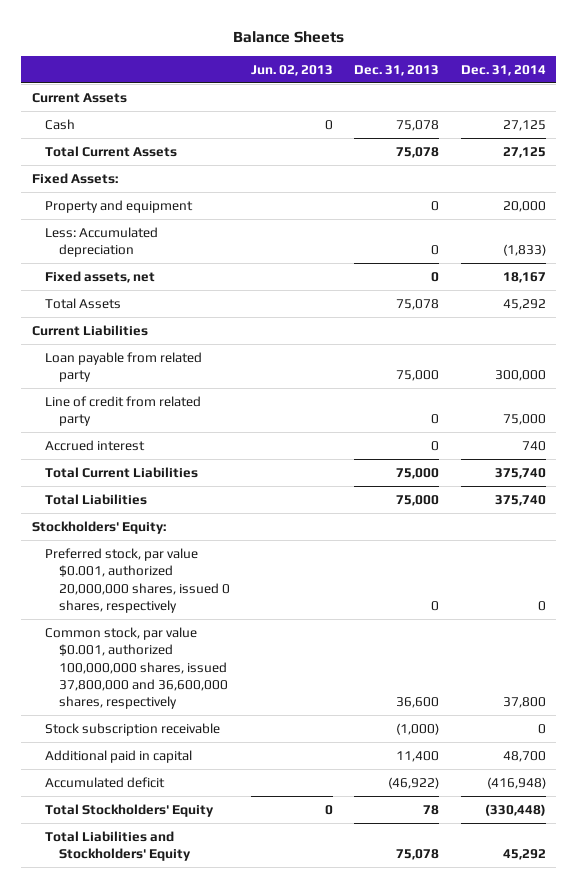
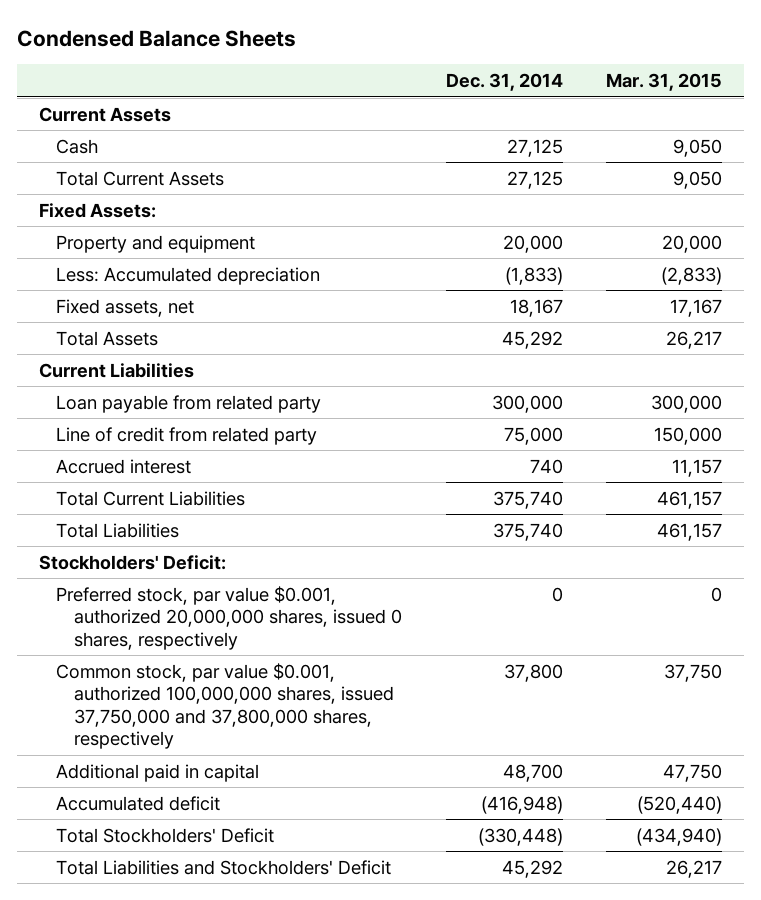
- Balance Sheets
+ Condensed Balance Sheets
- | Jun. 02, 2013 | Dec. 31, 2013 | Dec. 31, 2014
+ | Dec. 31, 2014 | Mar. 31, 2015
- Stockholders' Equity:
+ Stockholders' Deficit:
- Common stock, par value $0.001, authorized 100,000,000 shares, issued 37,800,000 and 36,600,000 shares, respectively | | 36,600 | 37,800
- Stock subscription receivable | | (1,000) | 0
+ Common stock, par value $0.001, authorized 100,000,000 shares, issued 37,750,000 and 37,800,000 shares, respectively | 37,800 | 37,750
- Total Stockholders' Equity | 0 | 78 | (330,448)
- Total Liabilities and Stockholders' Equity | | 75,078 | 45,292
+ Total Stockholders' Deficit | (330,448) | (434,940)
+ Total Liabilities and Stockholders' Deficit | 45,292 | 26,217

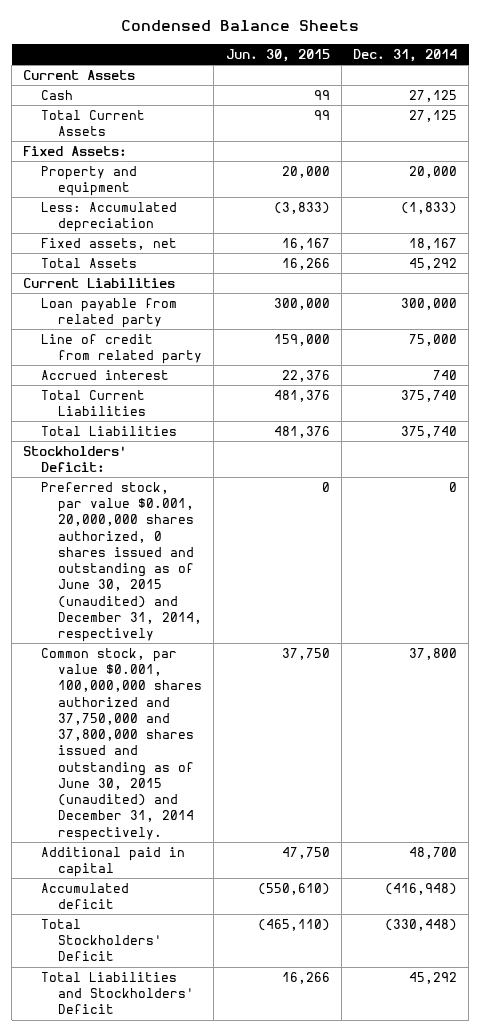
- | Dec. 31, 2014 | Mar. 31, 2015
+ | Jun. 30, 2015 | Dec. 31, 2014
- Preferred stock, par value $0.001, authorized 20,000,000 shares, issued 0 shares, respectively | 0 | 0
- Common stock, par value $0.001, authorized 100,000,000 shares, issued 37,750,000 and 37,800,000 shares, respectively | 37,800 | 37,750
+ Preferred stock, par value $0.001, 20,000,000 shares authorized, 0 shares issued and outstanding as of June 30, 2015 (unaudited) and December 31, 2014, respectively | 0 | 0
+ Common stock, par value $0.001, 100,000,000 shares authorized and 37,750,000 and 37,800,000 shares issued and outstanding as of June 30, 2015 (unaudited) and December 31, 2014 respectively. | 37,750 | 37,800

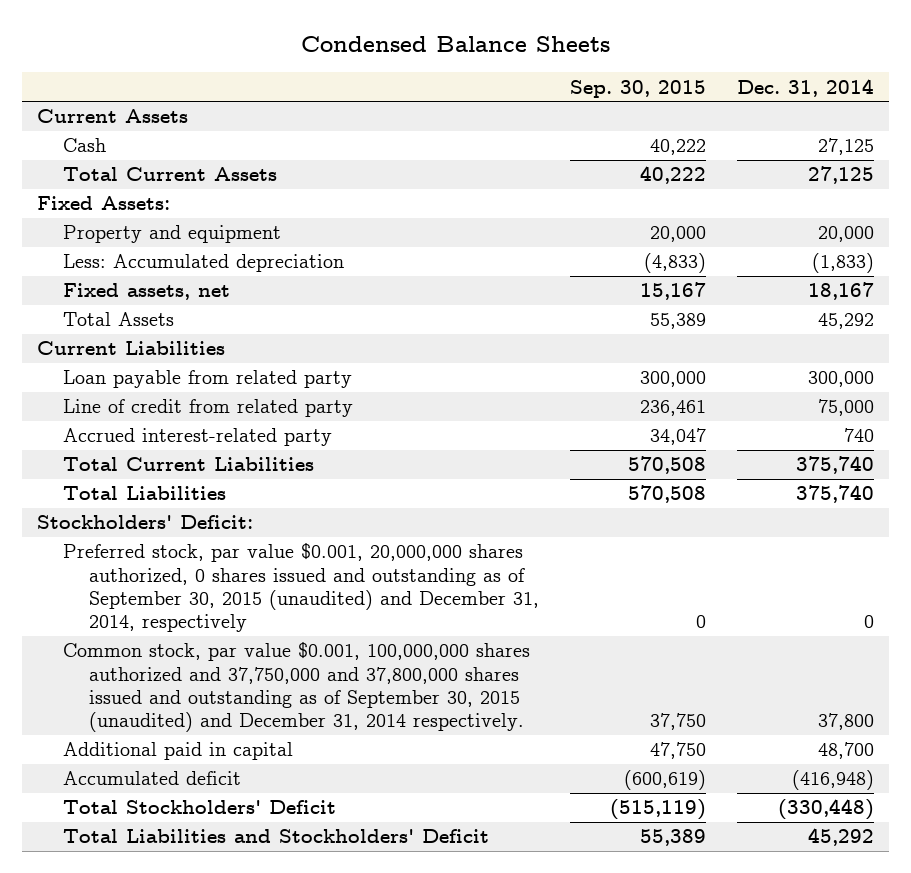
- | Jun. 30, 2015 | Dec. 31, 2014
+ | Sep. 30, 2015 | Dec. 31, 2014
- Accrued interest | 22,376 | 740
+ Accrued interest-related party | 34,047 | 740
- Preferred stock, par value $0.001, 20,000,000 shares authorized, 0 shares issued and outstanding as of June 30, 2015 (unaudited) and December 31, 2014, respectively | 0 | 0
- Common stock, par value $0.001, 100,000,000 shares authorized and 37,750,000 and 37,800,000 shares issued and outstanding as of June 30, 2015 (unaudited) and December 31, 2014 respectively. | 37,750 | 37,800
+ Preferred stock, par value $0.001, 20,000,000 shares authorized, 0 shares issued and outstanding as of September 30, 2015 (unaudited) and December 31, 2014, respectively | 0 | 0
+ Common stock, par value $0.001, 100,000,000 shares authorized and 37,750,000 and 37,800,000 shares issued and outstanding as of September 30, 2015 (unaudited) and December 31, 2014 respectively. | 37,750 | 37,800

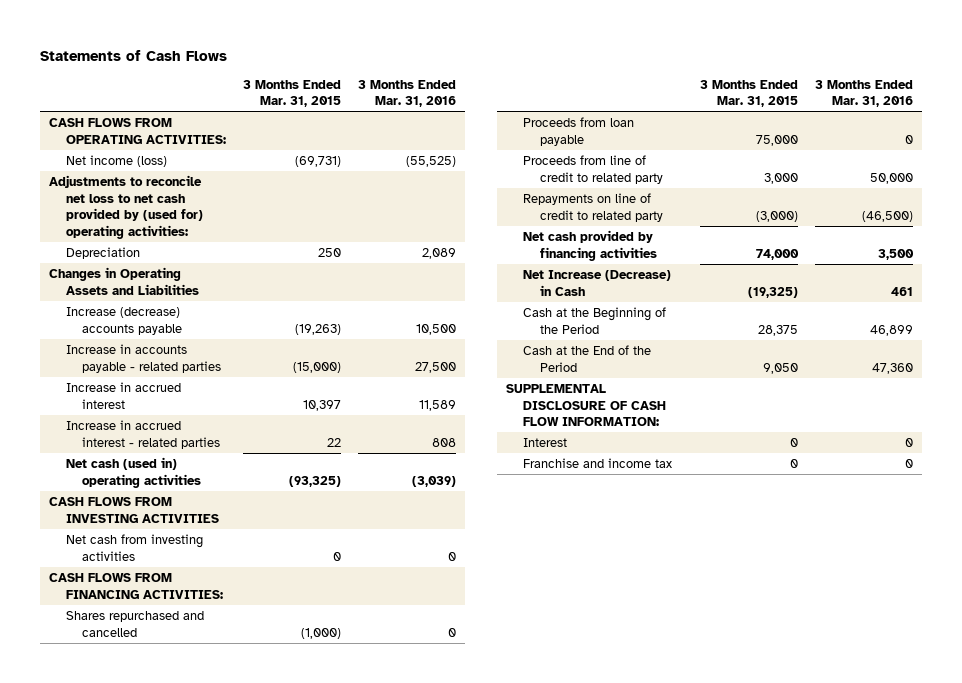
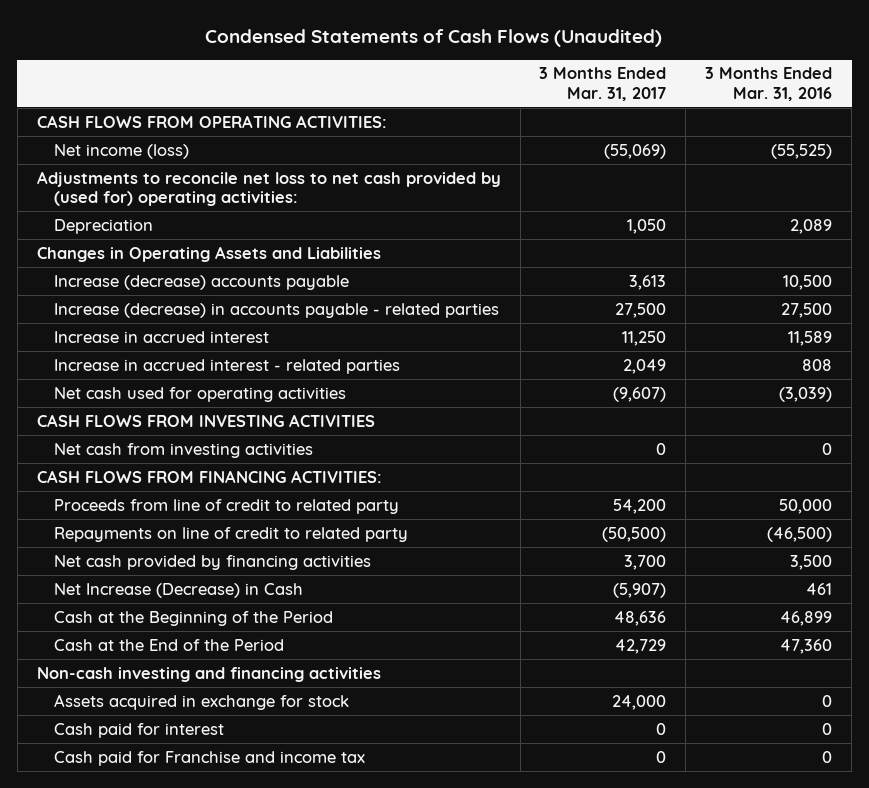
- Statements of Cash Flows
+ Condensed Statements of Cash Flows (Unaudited)
- | 3 Months Ended Mar. 31, 2015 | 3 Months Ended Mar. 31, 2016
+ | 3 Months Ended Mar. 31, 2017 | 3 Months Ended Mar. 31, 2016
- Increase in accounts payable - related parties | (15,000) | 27,500
+ Increase (decrease) in accounts payable - related parties | 27,500 | 27,500
- Net cash (used in) operating activities | (93,325) | (3,039)
+ Net cash used for operating activities | (9,607) | (3,039)
- Shares repurchased and cancelled | (1,000) | 0
- Proceeds from loan payable | 75,000 | 0
- SUPPLEMENTAL DISCLOSURE OF CASH FLOW INFORMATION:
- Interest | 0 | 0
- Franchise and income tax | 0 | 0
+ Non-cash investing and financing activities
+ Assets acquired in exchange for stock | 24,000 | 0
+ Cash paid for interest | 0 | 0
+ Cash paid for Franchise and income tax | 0 | 0

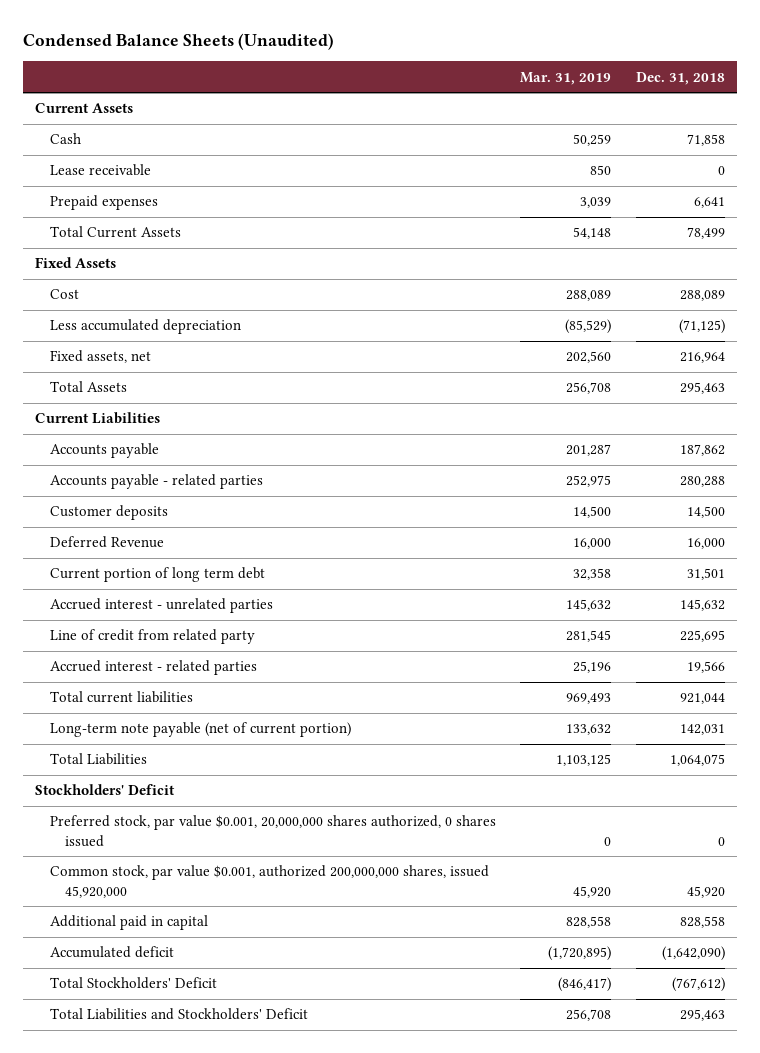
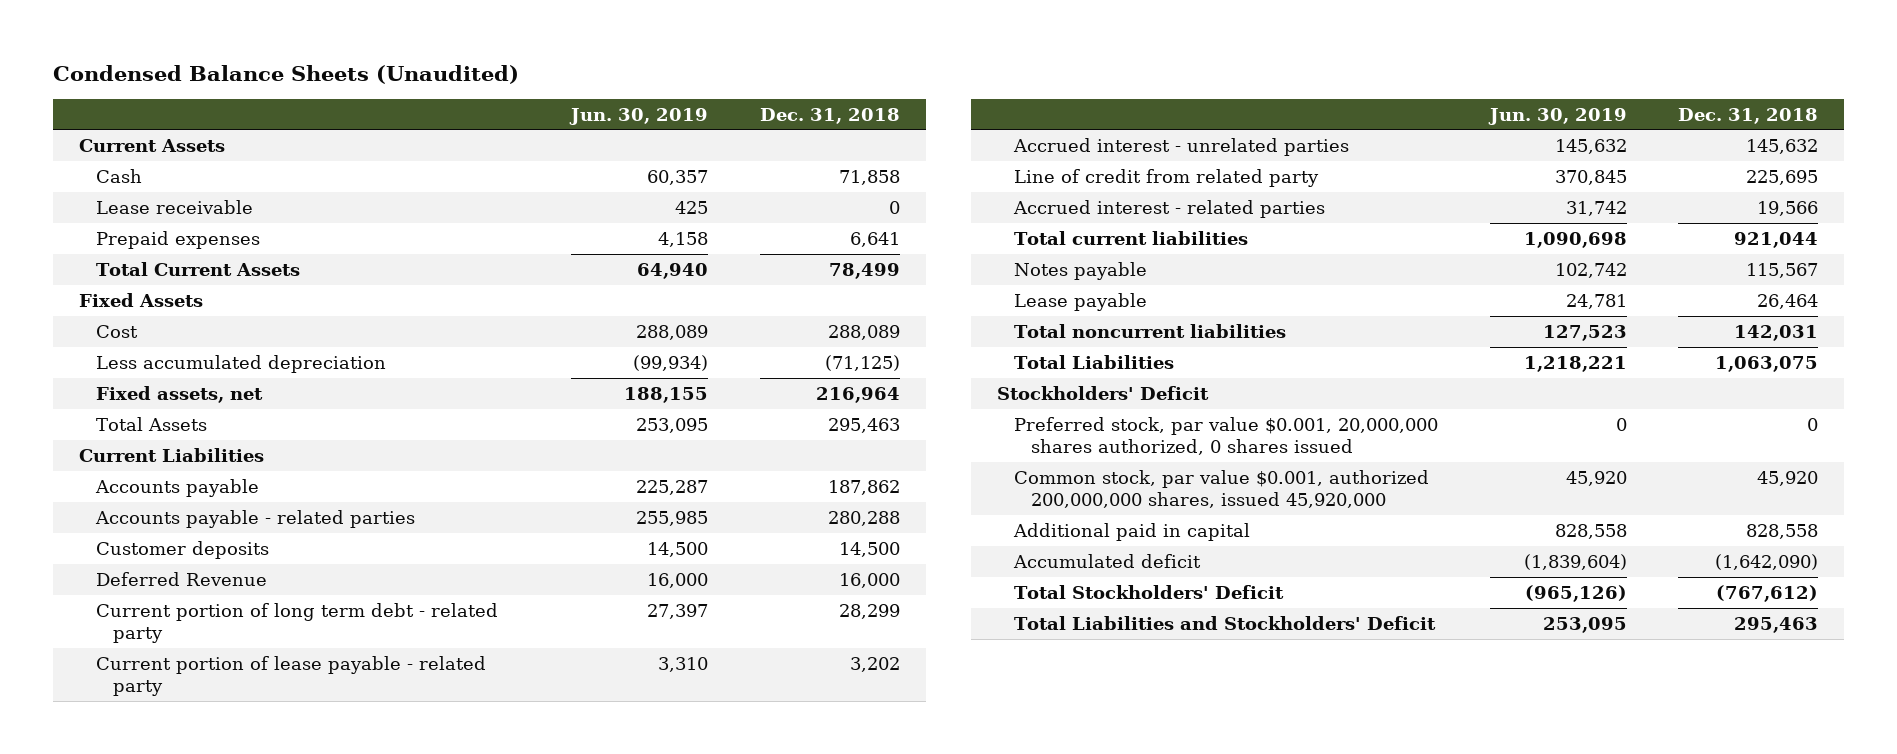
- | Mar. 31, 2019 | Dec. 31, 2018
+ | Jun. 30, 2019 | Dec. 31, 2018
- Current portion of long term debt | 32,358 | 31,501
+ Current portion of long term debt - related party | 27,397 | 28,299
+ Current portion of lease payable - related party | 3,310 | 3,202
- Long-term note payable (net of current portion) | 133,632 | 142,031
- Total Liabilities | 1,103,125 | 1,064,075
+ Notes payable | 102,742 | 115,567
+ Lease payable | 24,781 | 26,464
+ Total noncurrent liabilities | 127,523 | 142,031
+ Total Liabilities | 1,218,221 | 1,063,075

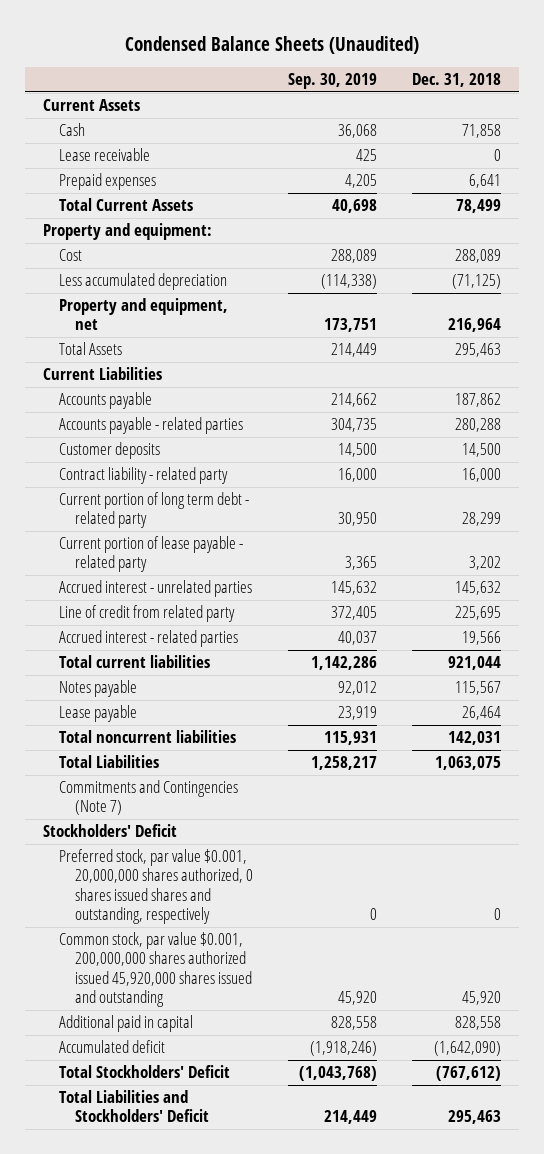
- | Jun. 30, 2019 | Dec. 31, 2018
+ | Sep. 30, 2019 | Dec. 31, 2018
- Fixed Assets
+ Property and equipment:
- Fixed assets, net | 188,155 | 216,964
+ Property and equipment, net | 173,751 | 216,964
- Deferred Revenue | 16,000 | 16,000
+ Contract liability - related party | 16,000 | 16,000
+ Commitments and Contingencies (Note 7)
- Preferred stock, par value $0.001, 20,000,000 shares authorized, 0 shares issued | 0 | 0
- Common stock, par value $0.001, authorized 200,000,000 shares, issued 45,920,000 | 45,920 | 45,920
+ Preferred stock, par value $0.001, 20,000,000 shares authorized, 0 shares issued shares and outstanding, respectively | 0 | 0
+ Common stock, par value $0.001, 200,000,000 shares authorized issued 45,920,000 shares issued and outstanding | 45,920 | 45,920

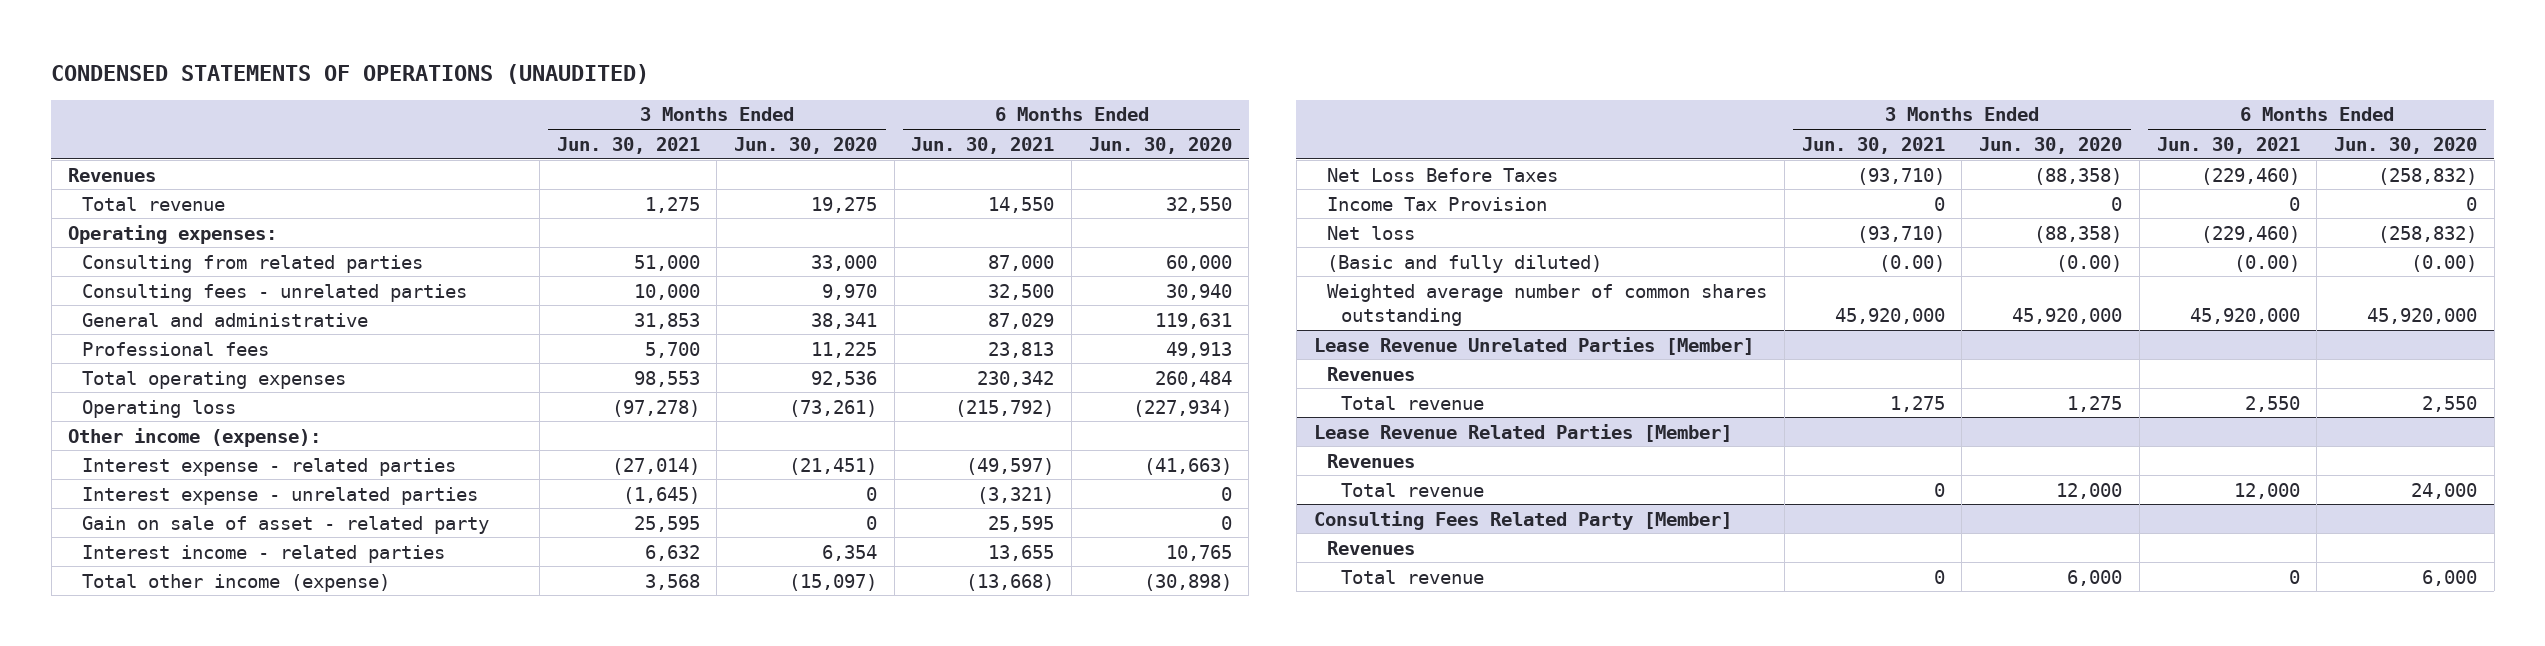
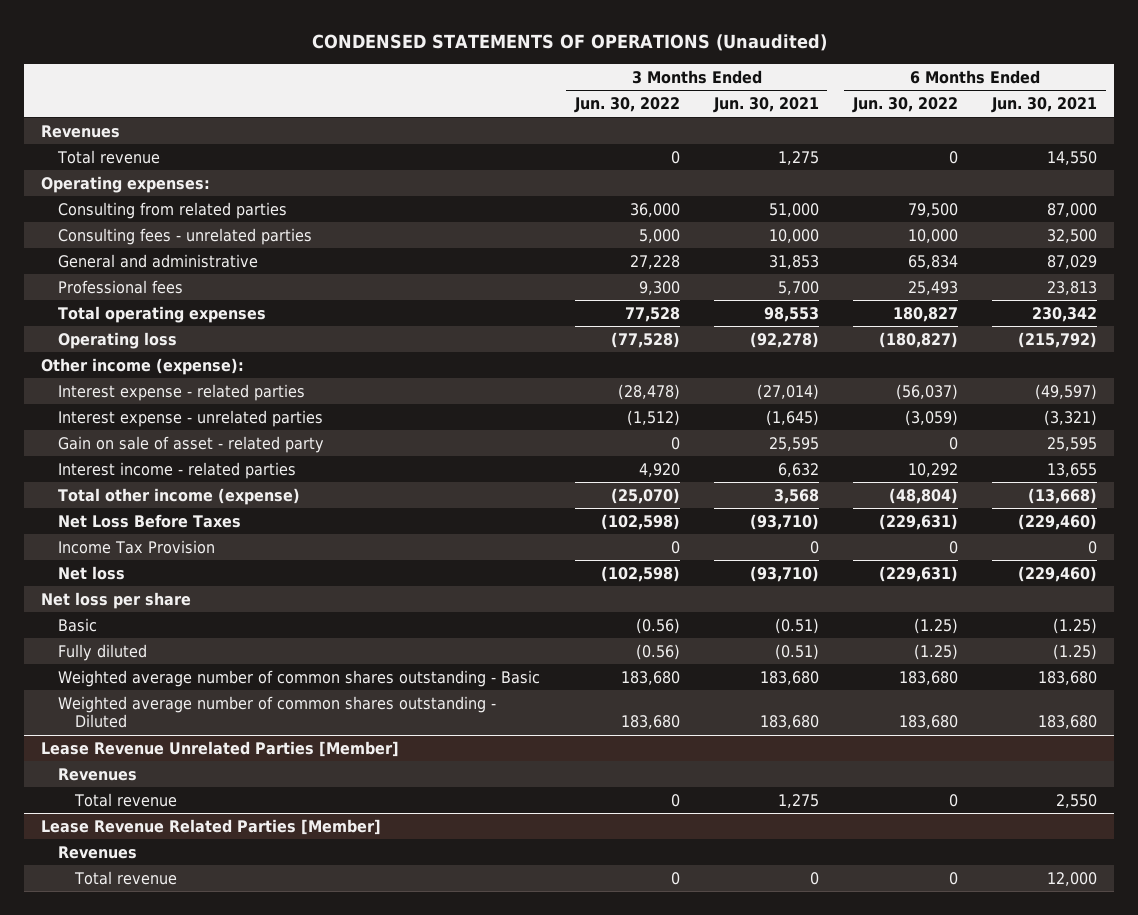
- CONDENSED STATEMENTS OF OPERATIONS (UNAUDITED)
+ CONDENSED STATEMENTS OF OPERATIONS (Unaudited)
- | 3 Months Ended Jun. 30, 2021 | 3 Months Ended Jun. 30, 2020 | 6 Months Ended Jun. 30, 2021 | 6 Months Ended Jun. 30, 2020
+ | 3 Months Ended Jun. 30, 2022 | 3 Months Ended Jun. 30, 2021 | 6 Months Ended Jun. 30, 2022 | 6 Months Ended Jun. 30, 2021
- Operating loss | (97,278) | (73,261) | (215,792) | (227,934)
+ Operating loss | (77,528) | (92,278) | (180,827) | (215,792)
- (Basic and fully diluted) | (0.00) | (0.00) | (0.00) | (0.00)
- Weighted average number of common shares outstanding | 45,920,000 | 45,920,000 | 45,920,000 | 45,920,000
+ Net loss per share
+ Basic | (0.56) | (0.51) | (1.25) | (1.25)
+ Fully diluted | (0.56) | (0.51) | (1.25) | (1.25)
+ Weighted average number of common shares outstanding - Basic | 183,680 | 183,680 | 183,680 | 183,680
+ Weighted average number of common shares outstanding - Diluted | 183,680 | 183,680 | 183,680 | 183,680
- Consulting Fees Related Party [Member]
- Revenues
- Total revenue | 0 | 6,000 | 0 | 6,000

